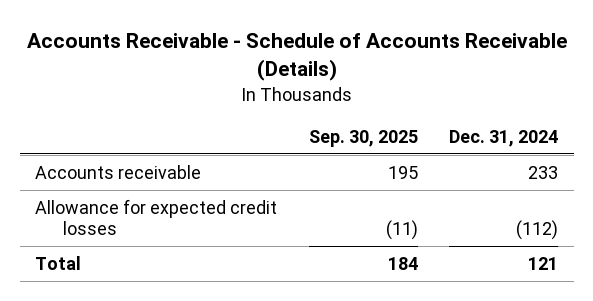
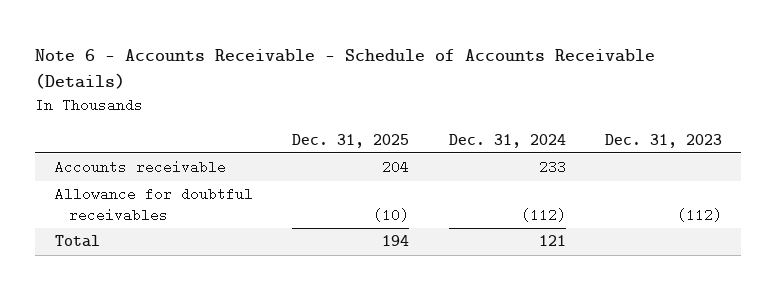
- Accounts Receivable - Schedule of Accounts Receivable (Details)
+ Note 6 - Accounts Receivable - Schedule of Accounts Receivable (Details)
- | Sep. 30, 2025 | Dec. 31, 2024
+ | Dec. 31, 2025 | Dec. 31, 2024 | Dec. 31, 2023
- Allowance for expected credit losses | (11) | (112)
+ Allowance for doubtful receivables | (10) | (112) | (112)

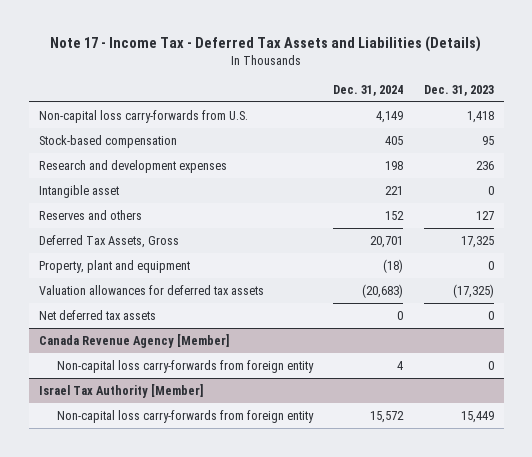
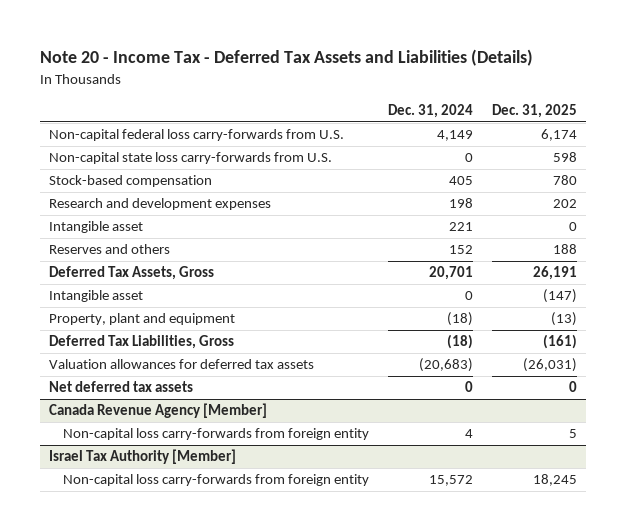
- Note 17 - Income Tax - Deferred Tax Assets and Liabilities (Details)
+ Note 20 - Income Tax - Deferred Tax Assets and Liabilities (Details)
- | Dec. 31, 2024 | Dec. 31, 2023
+ | Dec. 31, 2024 | Dec. 31, 2025
- Non-capital loss carry-forwards from U.S. | 4,149 | 1,418
+ Non-capital federal loss carry-forwards from U.S. | 4,149 | 6,174
+ Non-capital state loss carry-forwards from U.S. | 0 | 598
+ Intangible asset | 0 | (147)
+ Deferred Tax Liabilities, Gross | (18) | (161)

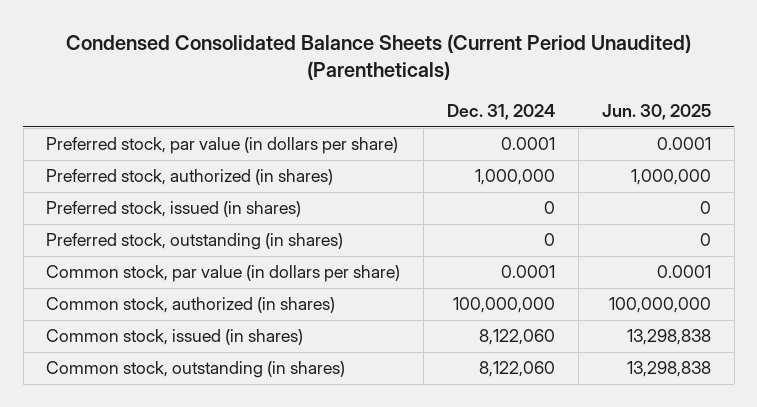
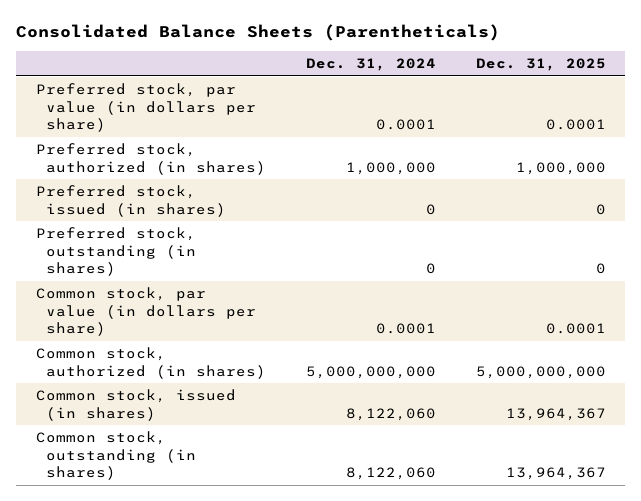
- Condensed Consolidated Balance Sheets (Current Period Unaudited) (Parentheticals)
+ Consolidated Balance Sheets (Parentheticals)
- | Dec. 31, 2024 | Jun. 30, 2025
+ | Dec. 31, 2024 | Dec. 31, 2025
- Common stock, authorized (in shares) | 100,000,000 | 100,000,000
+ Common stock, authorized (in shares) | 5,000,000,000 | 5,000,000,000

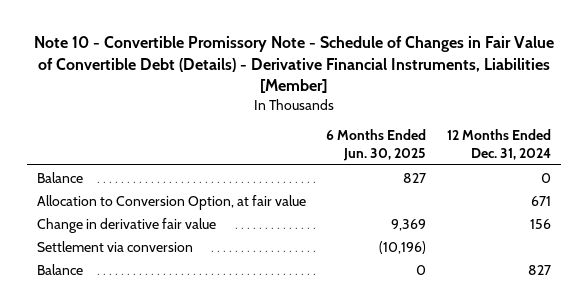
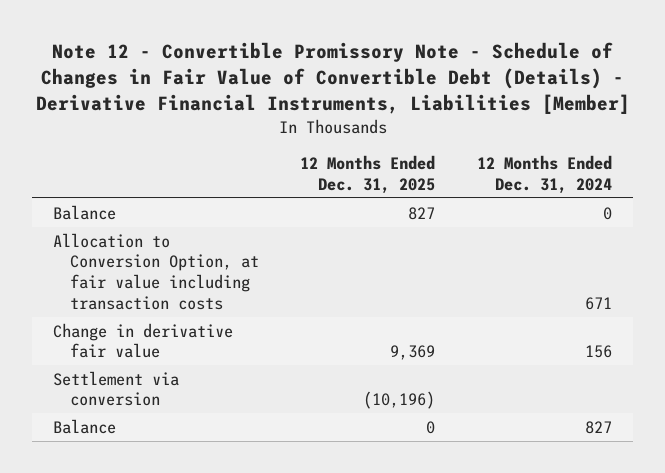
- Note 10 - Convertible Promissory Note - Schedule of Changes in Fair Value of Convertible Debt (Details) - Derivative Financial Instruments, Liabilities [Member]
+ Note 12 - Convertible Promissory Note - Schedule of Changes in Fair Value of Convertible Debt (Details) - Derivative Financial Instruments, Liabilities [Member]
- | 6 Months Ended Jun. 30, 2025 | 12 Months Ended Dec. 31, 2024
+ | 12 Months Ended Dec. 31, 2025 | 12 Months Ended Dec. 31, 2024
- Allocation to Conversion Option, at fair value | | 671
+ Allocation to Conversion Option, at fair value including transaction costs | | 671

